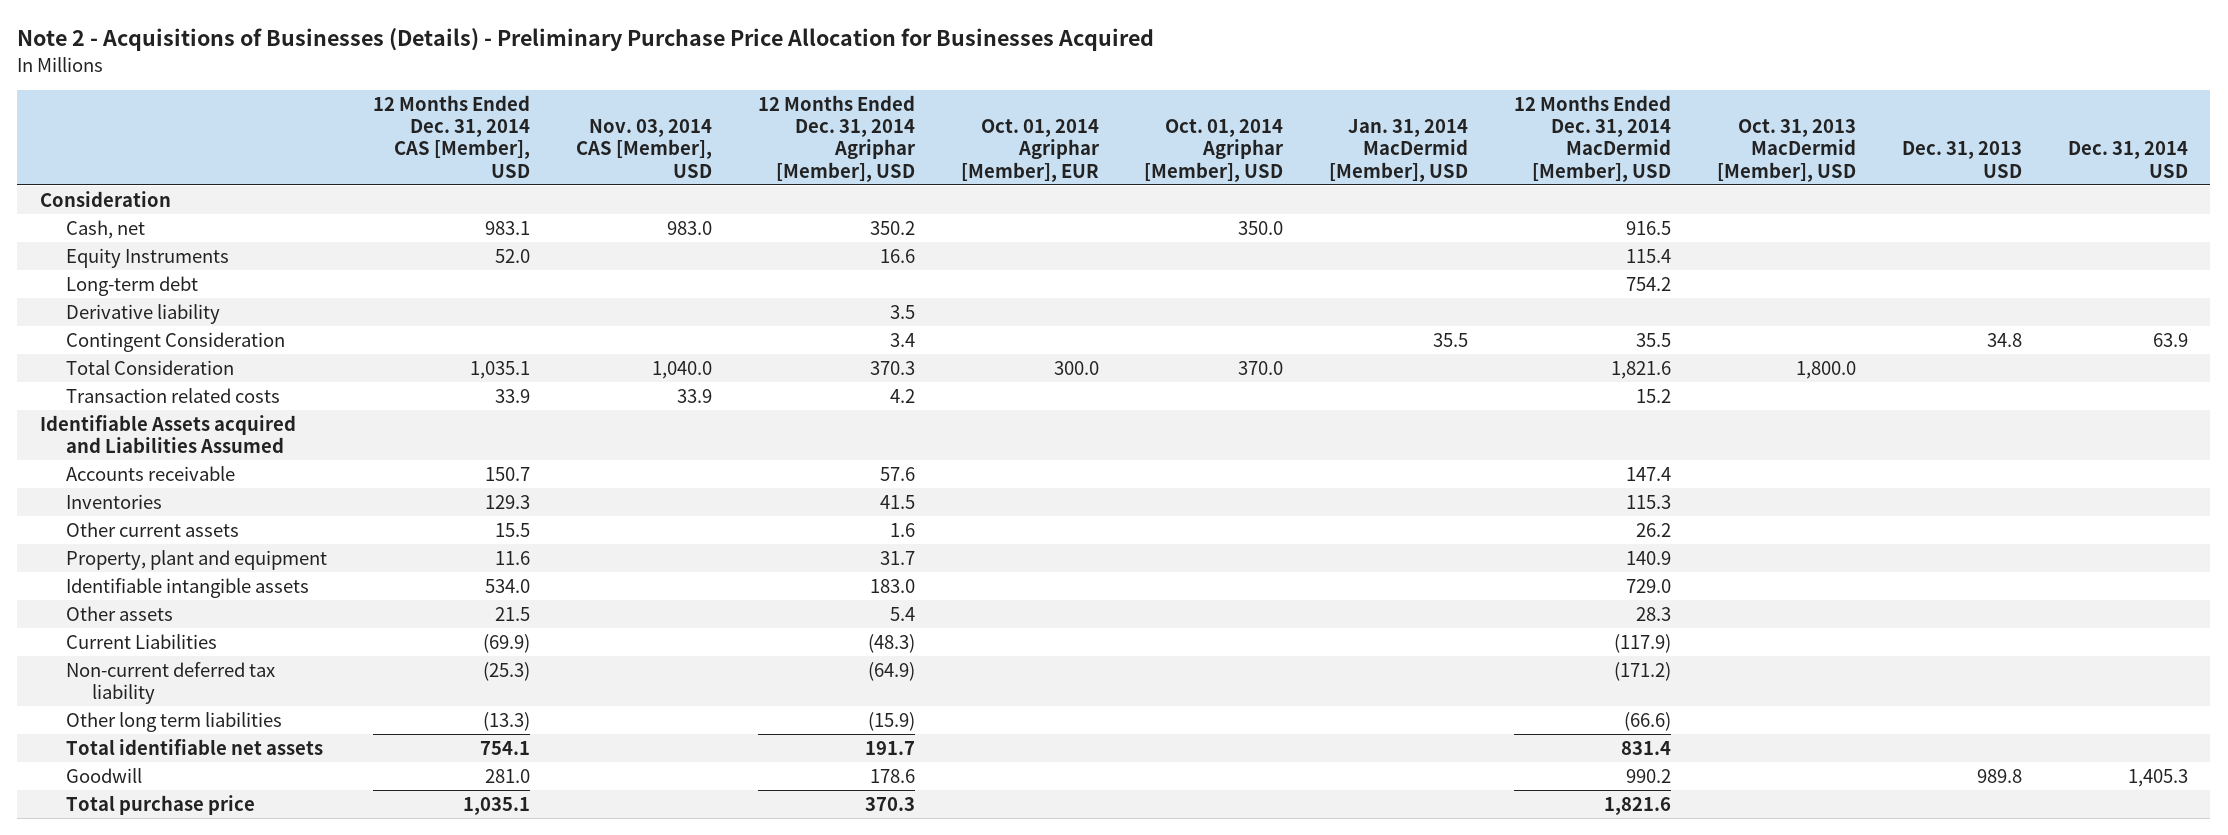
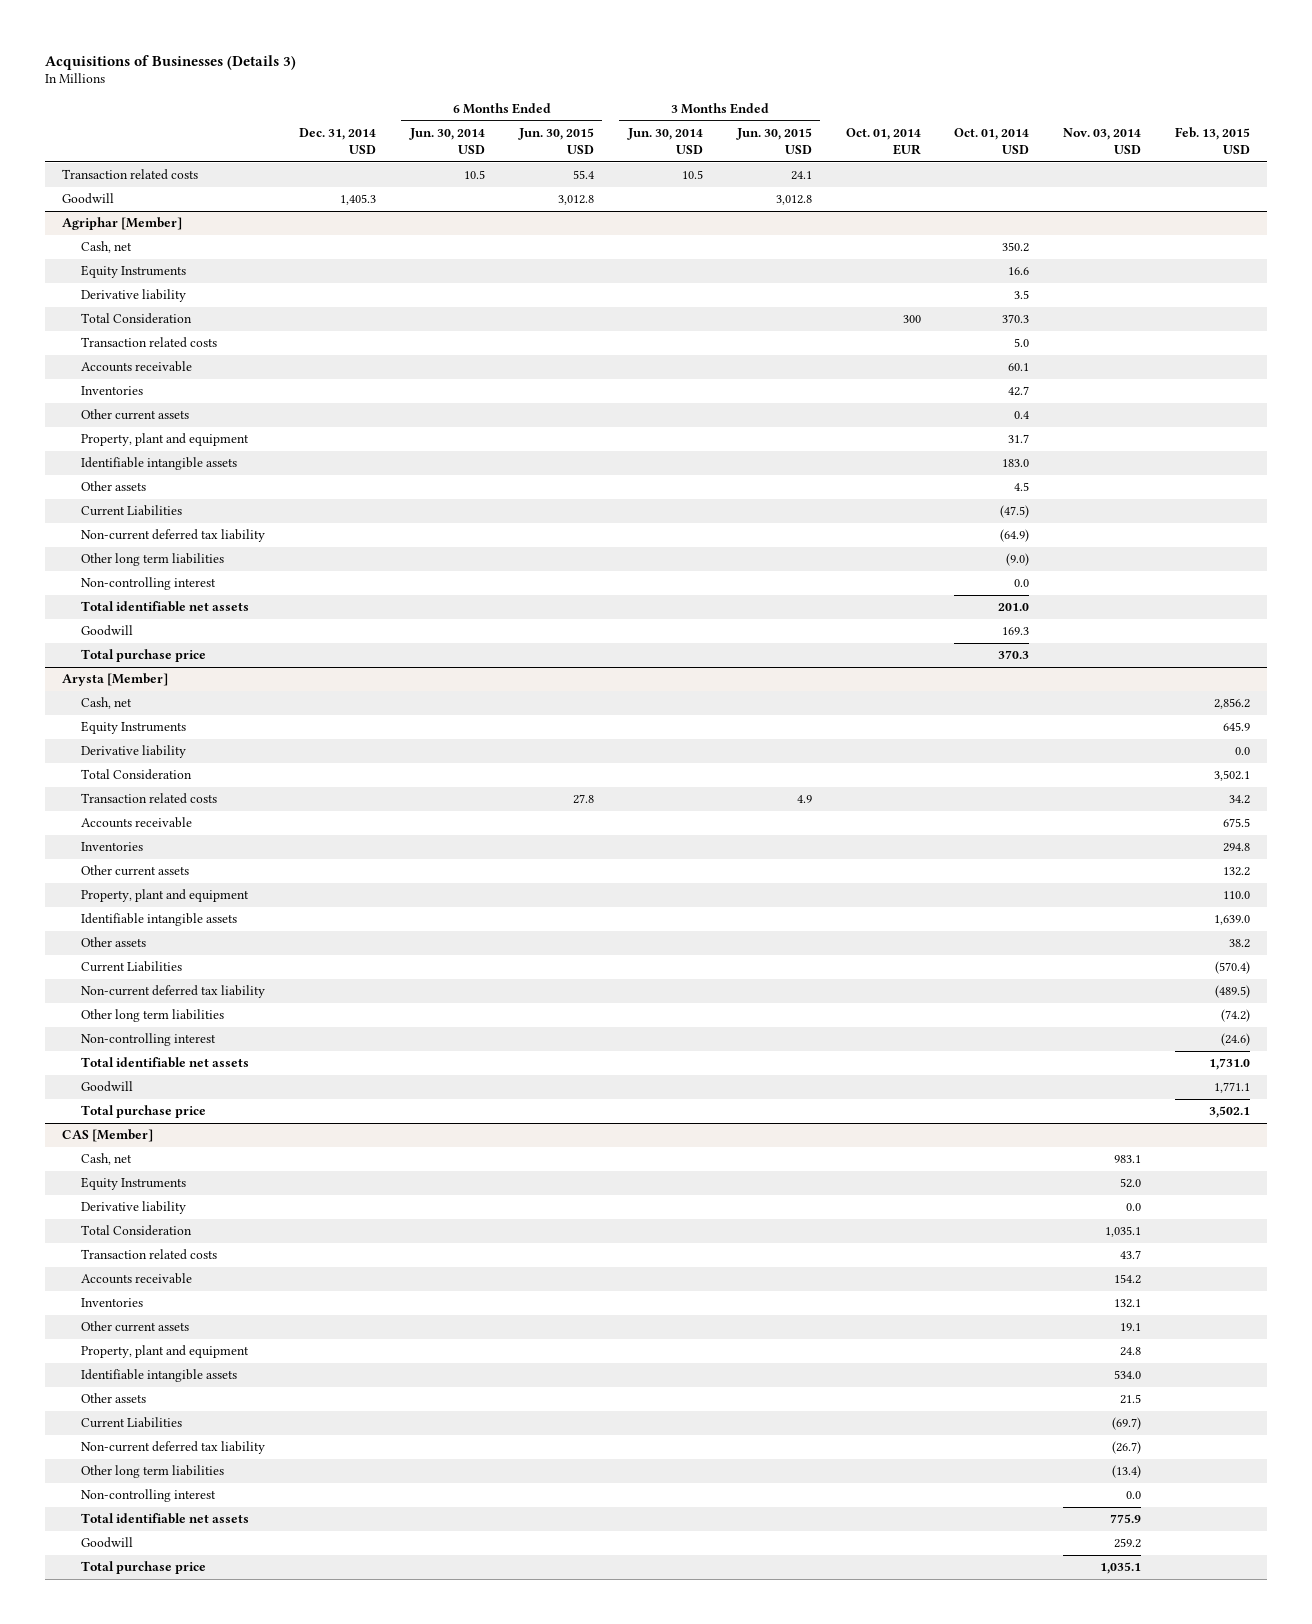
- Note 2 - Acquisitions of Businesses (Details) - Preliminary Purchase Price Allocation for Businesses Acquired
+ Acquisitions of Businesses (Details 3)
- | 12 Months Ended Dec. 31, 2014 CAS [Member], USD | Nov. 03, 2014 CAS [Member], USD | 12 Months Ended Dec. 31, 2014 Agriphar [Member], USD | Oct. 01, 2014 Agriphar [Member], EUR | Oct. 01, 2014 Agriphar [Member], USD | Jan. 31, 2014 MacDermid [Member], USD | 12 Months Ended Dec. 31, 2014 MacDermid [Member], USD | Oct. 31, 2013 MacDermid [Member], USD | Dec. 31, 2013 USD | Dec. 31, 2014 USD
+ | Dec. 31, 2014 USD | 6 Months Ended Jun. 30, 2014 USD | 6 Months Ended Jun. 30, 2015 USD | 3 Months Ended Jun. 30, 2014 USD | 3 Months Ended Jun. 30, 2015 USD | Oct. 01, 2014 EUR | Oct. 01, 2014 USD | Nov. 03, 2014 USD | Feb. 13, 2015 USD
- Consideration
- Cash, net | 983.1 | 983.0 | 350.2 | | 350.0 | | 916.5 | | |
- Equity Instruments | 52.0 | | 16.6 | | | | 115.4 | | |
- Long-term debt | | | | | | | 754.2 | | |
- Derivative liability | | | 3.5 | | | | | | |
- Contingent Consideration | | | 3.4 | | | 35.5 | 35.5 | | 34.8 | 63.9
- Total Consideration | 1,035.1 | 1,040.0 | 370.3 | 300.0 | 370.0 | | 1,821.6 | 1,800.0 | |
- Identifiable Assets acquired and Liabilities Assumed
- Accounts receivable | 150.7 | | 57.6 | | | | 147.4 | | |
- Inventories | 129.3 | | 41.5 | | | | 115.3 | | |
- Other current assets | 15.5 | | 1.6 | | | | 26.2 | | |
- Property, plant and equipment | 11.6 | | 31.7 | | | | 140.9 | | |
- Identifiable intangible assets | 534.0 | | 183.0 | | | | 729.0 | | |
- Other assets | 21.5 | | 5.4 | | | | 28.3 | | |
- Current Liabilities | (69.9) | | (48.3) | | | | (117.9) | | |
- Non-current deferred tax liability | (25.3) | | (64.9) | | | | (171.2) | | |
- Other long term liabilities | (13.3) | | (15.9) | | | | (66.6) | | |
- Total identifiable net assets | 754.1 | | 191.7 | | | | 831.4 | | |
- Total purchase price | 1,035.1 | | 370.3 | | | | 1,821.6 | | |
+ Agriphar [Member]
+ Cash, net | | | | | | | 350.2 | |
+ Equity Instruments | | | | | | | 16.6 | |
+ Derivative liability | | | | | | | 3.5 | |
+ Total Consideration | | | | | | 300 | 370.3 | |
+ Transaction related costs | | | | | | | 5.0 | |
+ Accounts receivable | | | | | | | 60.1 | |
+ Inventories | | | | | | | 42.7 | |
+ Other current assets | | | | | | | 0.4 | |
+ Property, plant and equipment | | | | | | | 31.7 | |
+ Identifiable intangible assets | | | | | | | 183.0 | |
+ Other assets | | | | | | | 4.5 | |
+ Current Liabilities | | | | | | | (47.5) | |
+ Non-current deferred tax liability | | | | | | | (64.9) | |
+ Other long term liabilities | | | | | | | (9.0) | |
+ Non-controlling interest | | | | | | | 0.0 | |
+ Total identifiable net assets | | | | | | | 201.0 | |
+ Goodwill | | | | | | | 169.3 | |
+ Total purchase price | | | | | | | 370.3 | |
+ Arysta [Member]
+ Cash, net | | | | | | | | | 2,856.2
+ Equity Instruments | | | | | | | | | 645.9
+ Derivative liability | | | | | | | | | 0.0
+ Total Consideration | | | | | | | | | 3,502.1
+ Transaction related costs | | | 27.8 | | 4.9 | | | | 34.2
+ Accounts receivable | | | | | | | | | 675.5
+ Inventories | | | | | | | | | 294.8
+ Other current assets | | | | | | | | | 132.2
+ Property, plant and equipment | | | | | | | | | 110.0
+ Identifiable intangible assets | | | | | | | | | 1,639.0
+ Other assets | | | | | | | | | 38.2
+ Current Liabilities | | | | | | | | | (570.4)
+ Non-current deferred tax liability | | | | | | | | | (489.5)
+ Other long term liabilities | | | | | | | | | (74.2)
+ Non-controlling interest | | | | | | | | | (24.6)
+ Total identifiable net assets | | | | | | | | | 1,731.0
+ Goodwill | | | | | | | | | 1,771.1
+ Total purchase price | | | | | | | | | 3,502.1
+ CAS [Member]
+ Cash, net | | | | | | | | 983.1 |
+ Equity Instruments | | | | | | | | 52.0 |
+ Derivative liability | | | | | | | | 0.0 |
+ Total Consideration | | | | | | | | 1,035.1 |
+ Transaction related costs | | | | | | | | 43.7 |
+ Accounts receivable | | | | | | | | 154.2 |
+ Inventories | | | | | | | | 132.1 |
+ Other current assets | | | | | | | | 19.1 |
+ Property, plant and equipment | | | | | | | | 24.8 |
+ Identifiable intangible assets | | | | | | | | 534.0 |
+ Other assets | | | | | | | | 21.5 |
+ Current Liabilities | | | | | | | | (69.7) |
+ Non-current deferred tax liability | | | | | | | | (26.7) |
+ Other long term liabilities | | | | | | | | (13.4) |
+ Non-controlling interest | | | | | | | | 0.0 |
+ Total identifiable net assets | | | | | | | | 775.9 |
+ Goodwill | | | | | | | | 259.2 |
+ Total purchase price | | | | | | | | 1,035.1 |

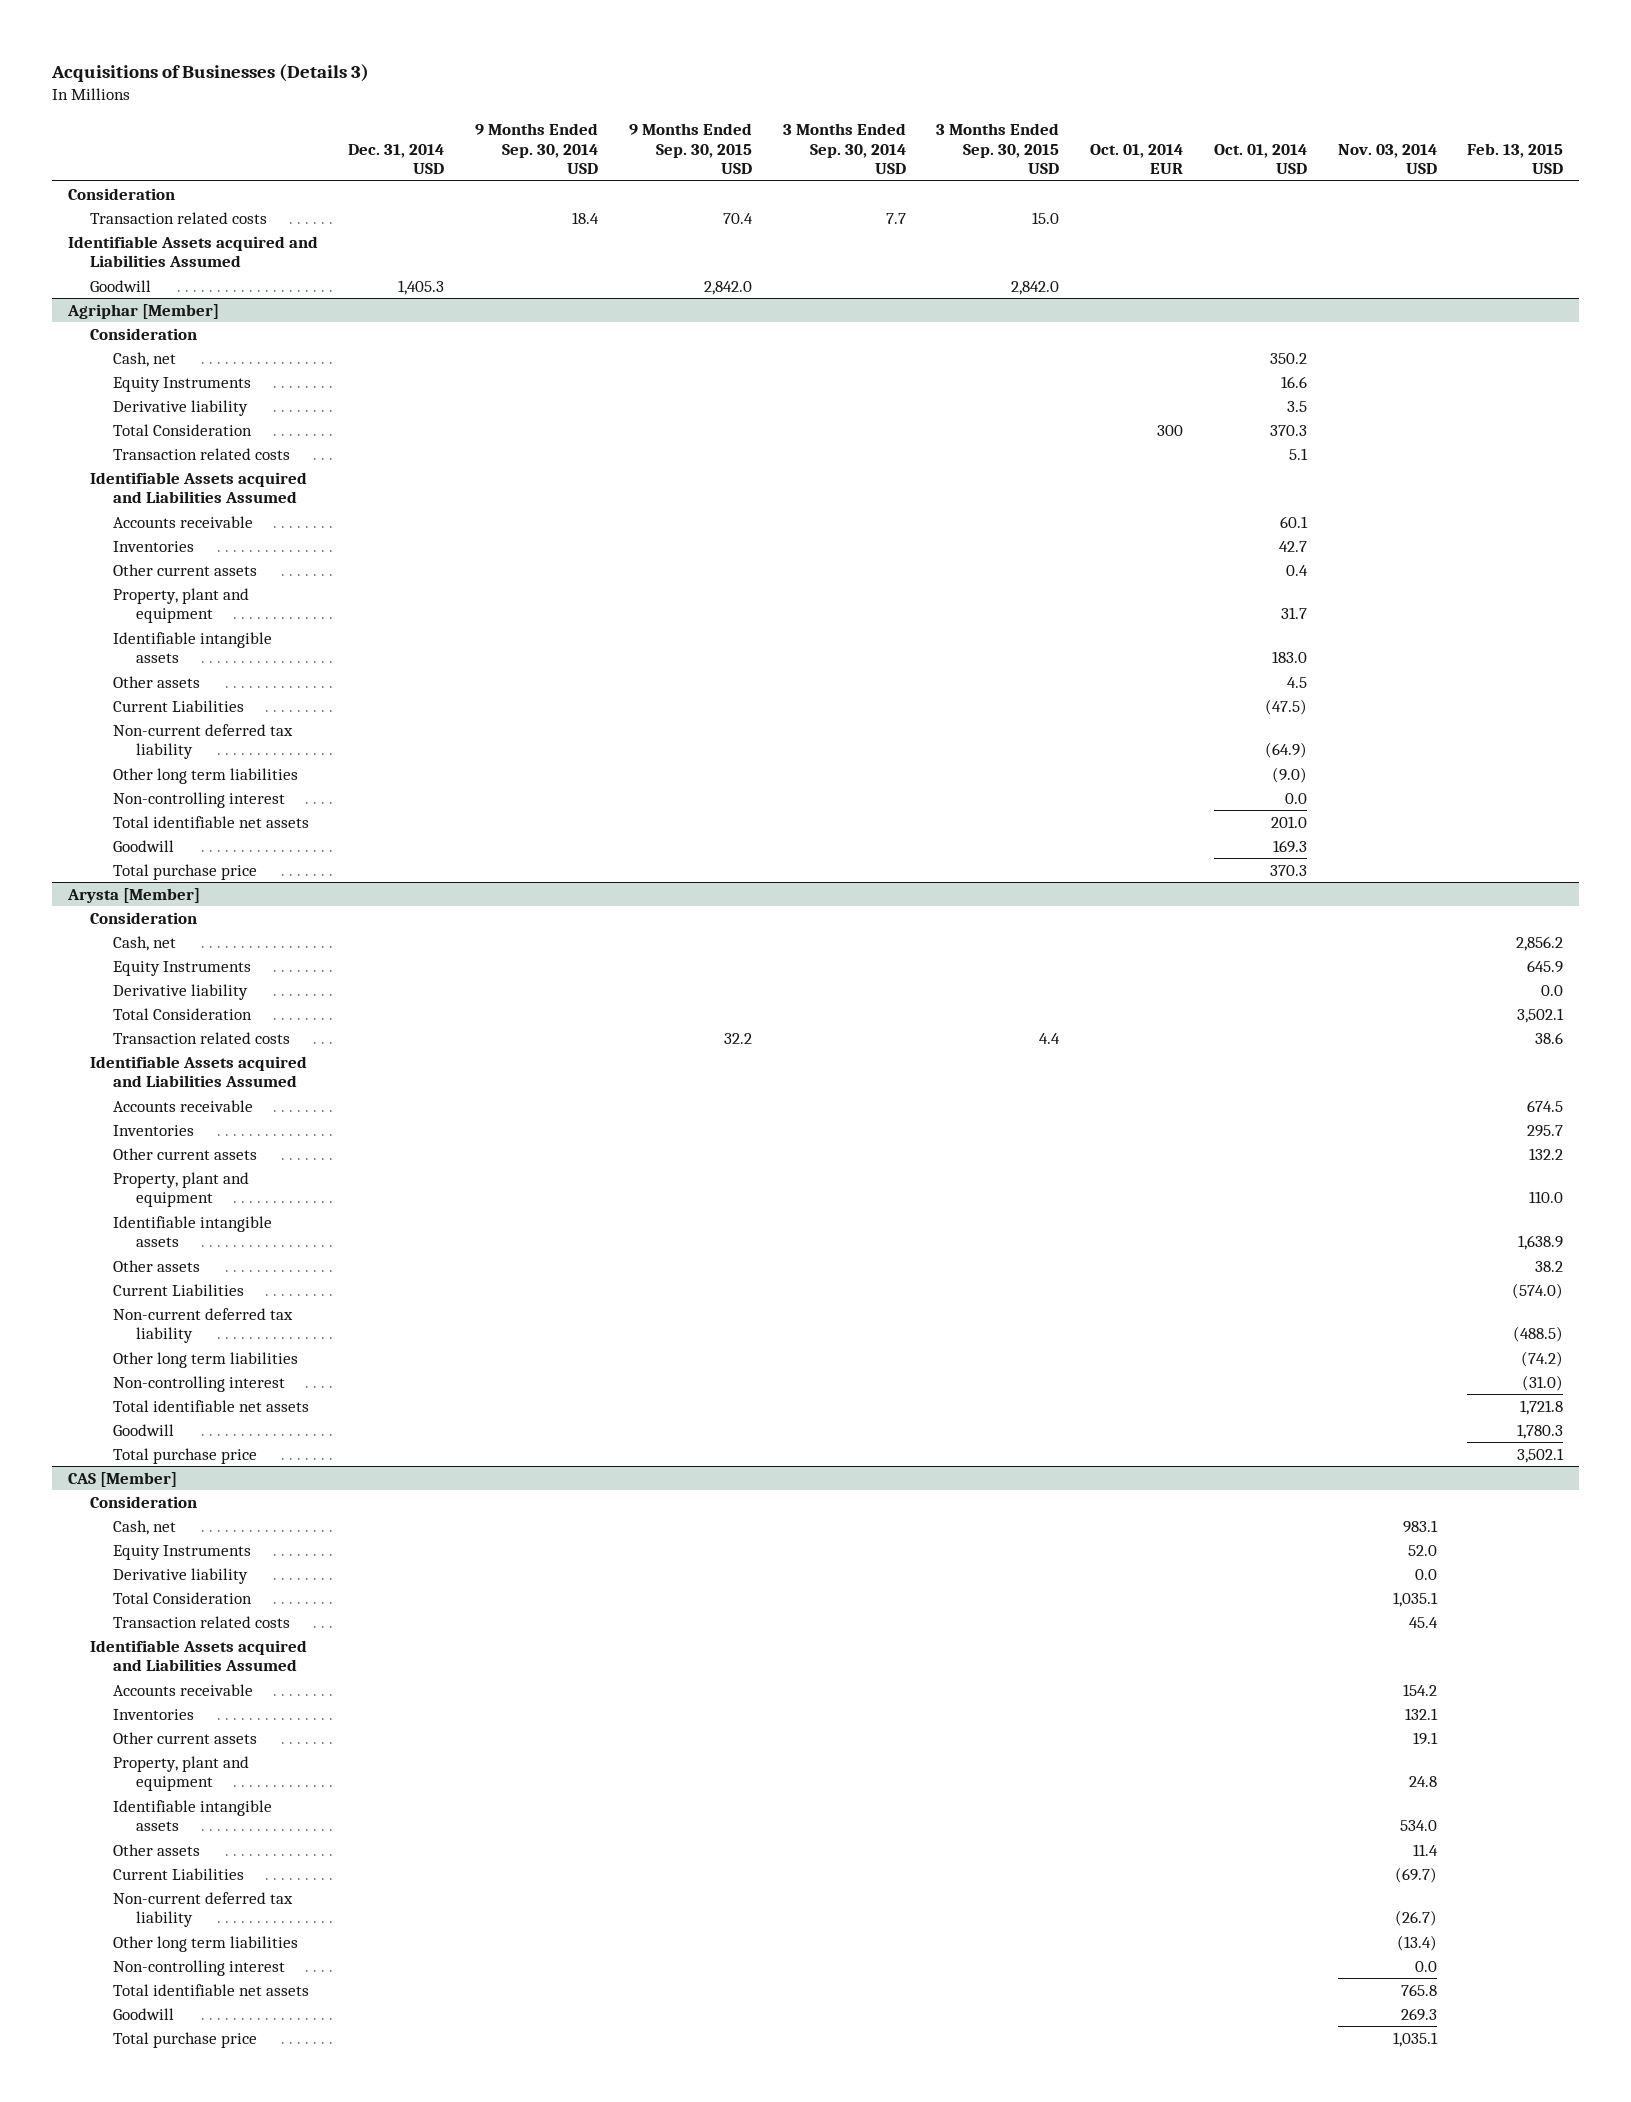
- | Dec. 31, 2014 USD | 6 Months Ended Jun. 30, 2014 USD | 6 Months Ended Jun. 30, 2015 USD | 3 Months Ended Jun. 30, 2014 USD | 3 Months Ended Jun. 30, 2015 USD | Oct. 01, 2014 EUR | Oct. 01, 2014 USD | Nov. 03, 2014 USD | Feb. 13, 2015 USD
+ | Dec. 31, 2014 USD | 9 Months Ended Sep. 30, 2014 USD | 9 Months Ended Sep. 30, 2015 USD | 3 Months Ended Sep. 30, 2014 USD | 3 Months Ended Sep. 30, 2015 USD | Oct. 01, 2014 EUR | Oct. 01, 2014 USD | Nov. 03, 2014 USD | Feb. 13, 2015 USD
+ Consideration
+ Identifiable Assets acquired and Liabilities Assumed
@ Agriphar [Member]
+ Consideration
- Transaction related costs | | | | | | | 5.0 | |
+ Transaction related costs | | | | | | | 5.1 | |
+ Identifiable Assets acquired and Liabilities Assumed
@ Arysta [Member]
+ Consideration
- Transaction related costs | | | 27.8 | | 4.9 | | | | 34.2
- Accounts receivable | | | | | | | | | 675.5
- Inventories | | | | | | | | | 294.8
+ Transaction related costs | | | 32.2 | | 4.4 | | | | 38.6
+ Identifiable Assets acquired and Liabilities Assumed
+ Accounts receivable | | | | | | | | | 674.5
+ Inventories | | | | | | | | | 295.7
- Identifiable intangible assets | | | | | | | | | 1,639.0
+ Identifiable intangible assets | | | | | | | | | 1,638.9
- Current Liabilities | | | | | | | | | (570.4)
- Non-current deferred tax liability | | | | | | | | | (489.5)
+ Current Liabilities | | | | | | | | | (574.0)
+ Non-current deferred tax liability | | | | | | | | | (488.5)
- Non-controlling interest | | | | | | | | | (24.6)
- Total identifiable net assets | | | | | | | | | 1,731.0
- Goodwill | | | | | | | | | 1,771.1
+ Non-controlling interest | | | | | | | | | (31.0)
+ Total identifiable net assets | | | | | | | | | 1,721.8
+ Goodwill | | | | | | | | | 1,780.3
@ CAS [Member]
+ Consideration
- Transaction related costs | | | | | | | | 43.7 |
+ Transaction related costs | | | | | | | | 45.4 |
+ Identifiable Assets acquired and Liabilities Assumed
- Other assets | | | | | | | | 21.5 |
+ Other assets | | | | | | | | 11.4 |
- Total identifiable net assets | | | | | | | | 775.9 |
- Goodwill | | | | | | | | 259.2 |
+ Total identifiable net assets | | | | | | | | 765.8 |
+ Goodwill | | | | | | | | 269.3 |

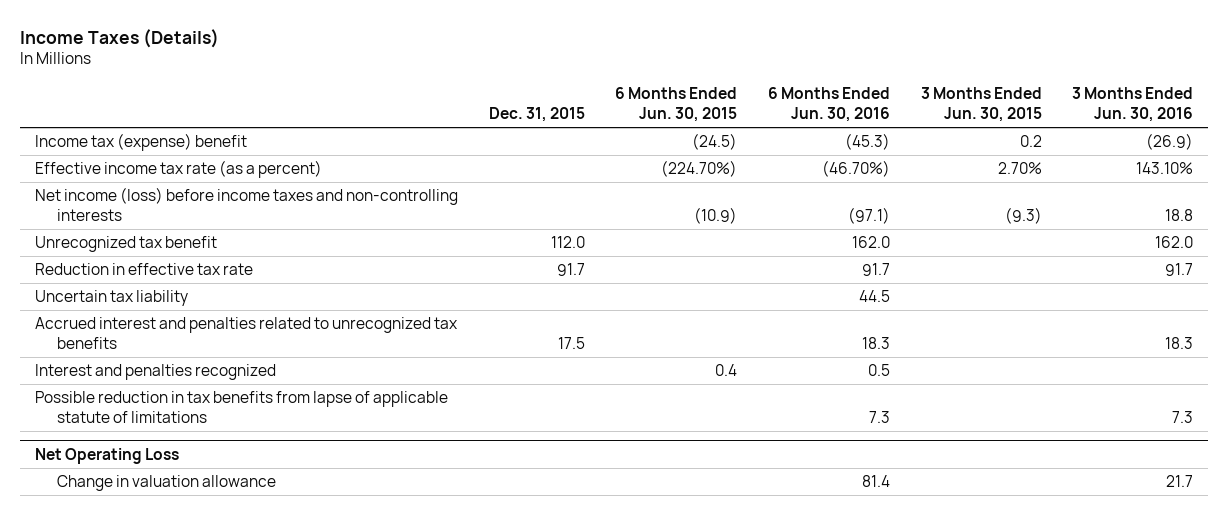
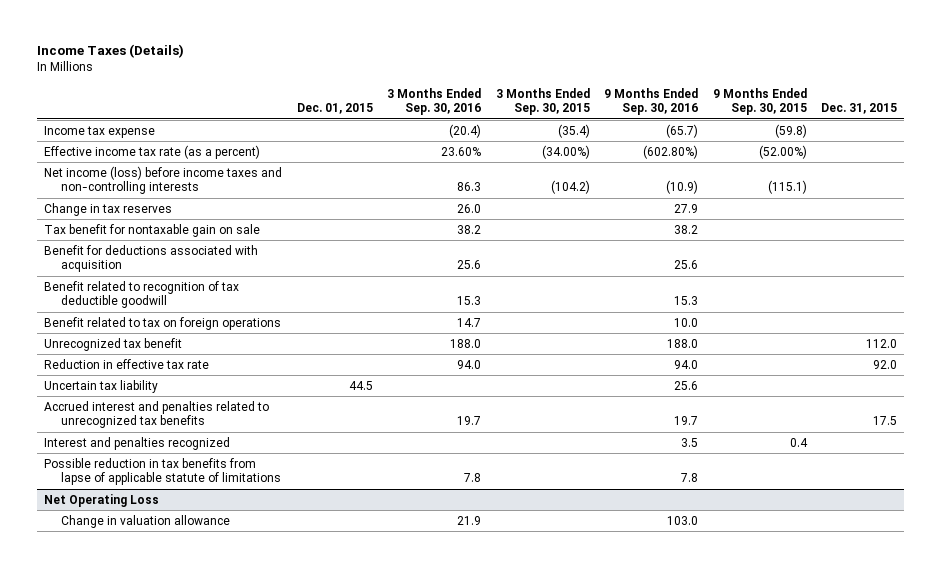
- | Dec. 31, 2015 | 6 Months Ended Jun. 30, 2015 | 6 Months Ended Jun. 30, 2016 | 3 Months Ended Jun. 30, 2015 | 3 Months Ended Jun. 30, 2016
+ | Dec. 01, 2015 | 3 Months Ended Sep. 30, 2016 | 3 Months Ended Sep. 30, 2015 | 9 Months Ended Sep. 30, 2016 | 9 Months Ended Sep. 30, 2015 | Dec. 31, 2015
- Income tax (expense) benefit | | (24.5) | (45.3) | 0.2 | (26.9)
+ Income tax expense | | (20.4) | (35.4) | (65.7) | (59.8) |
+ Change in tax reserves | | 26.0 | | 27.9 | |
+ Tax benefit for nontaxable gain on sale | | 38.2 | | 38.2 | |
+ Benefit for deductions associated with acquisition | | 25.6 | | 25.6 | |
+ Benefit related to recognition of tax deductible goodwill | | 15.3 | | 15.3 | |
+ Benefit related to tax on foreign operations | | 14.7 | | 10.0 | |
- Reduction in effective tax rate | 91.7 | | 91.7 | | 91.7
+ Reduction in effective tax rate | | 94.0 | | 94.0 | | 92.0

